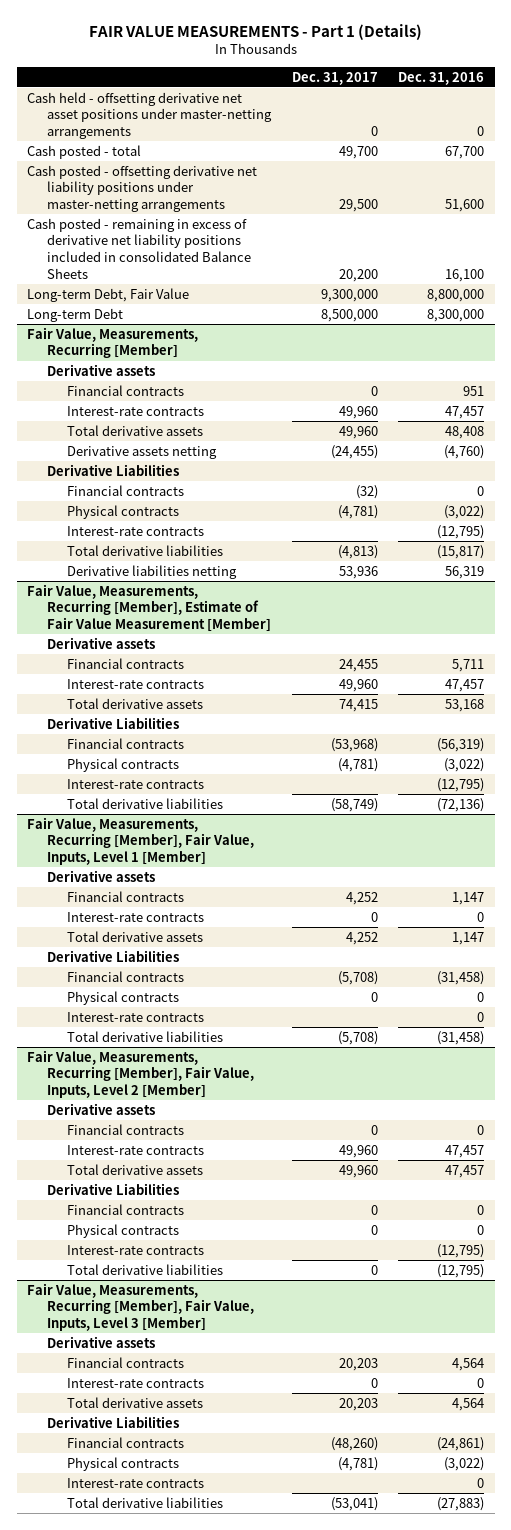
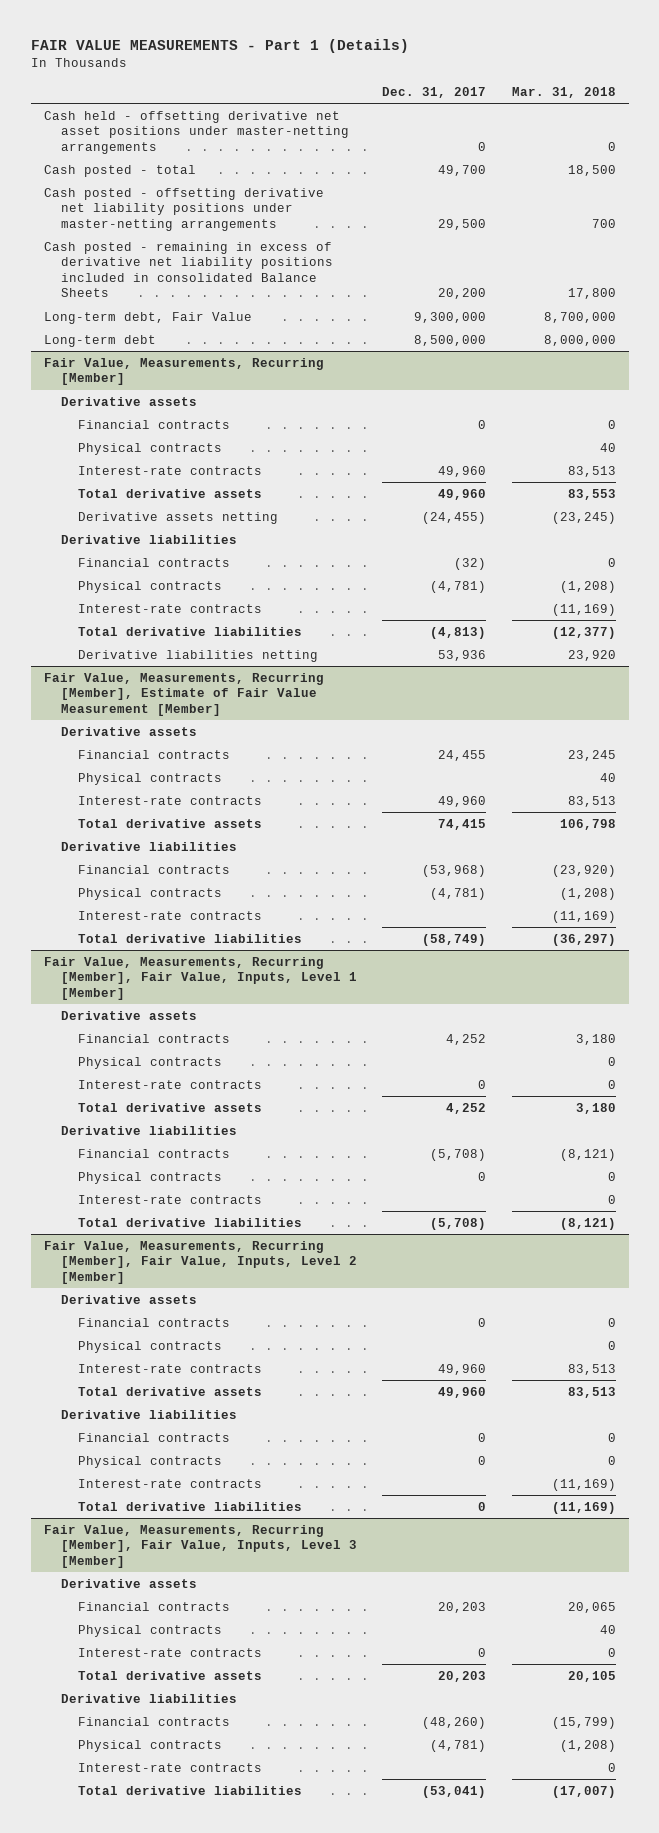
- | Dec. 31, 2017 | Dec. 31, 2016
+ | Dec. 31, 2017 | Mar. 31, 2018
- Long-term Debt, Fair Value | 9,300,000 | 8,800,000
- Long-term Debt | 8,500,000 | 8,300,000
+ Long-term debt, Fair Value | 9,300,000 | 8,700,000
+ Long-term debt | 8,500,000 | 8,000,000
@ Fair Value, Measurements, Recurring [Member]
+ Physical contracts | | 40
- Derivative Liabilities
+ Derivative liabilities
@ Fair Value, Measurements, Recurring [Member], Estimate of Fair Value Measurement [Member]
+ Physical contracts | | 40
- Derivative Liabilities
+ Derivative liabilities
@ Fair Value, Measurements, Recurring [Member], Fair Value, Inputs, Level 1 [Member]
+ Physical contracts | | 0
- Derivative Liabilities
+ Derivative liabilities
@ Fair Value, Measurements, Recurring [Member], Fair Value, Inputs, Level 2 [Member]
+ Physical contracts | | 0
- Derivative Liabilities
+ Derivative liabilities
@ Fair Value, Measurements, Recurring [Member], Fair Value, Inputs, Level 3 [Member]
+ Physical contracts | | 40
- Derivative Liabilities
+ Derivative liabilities

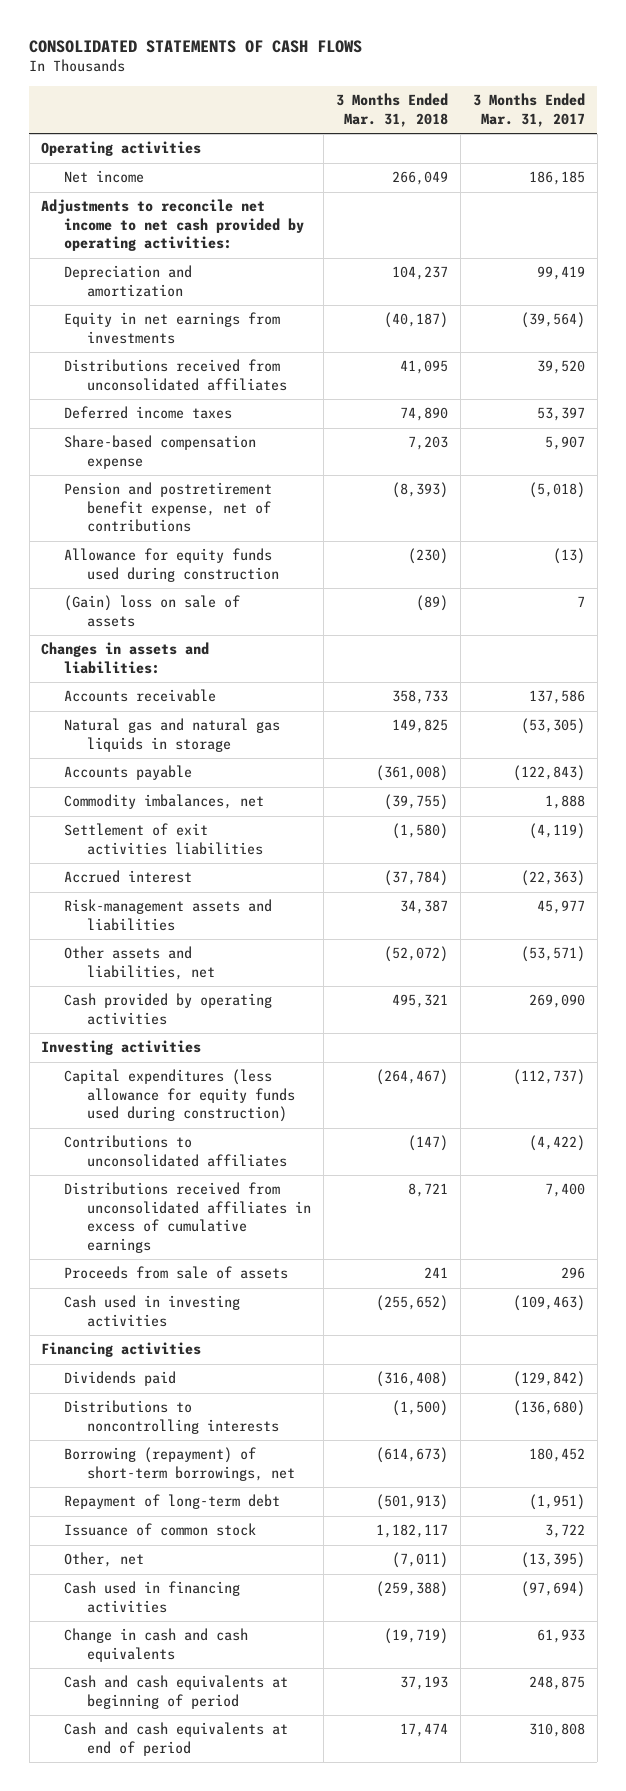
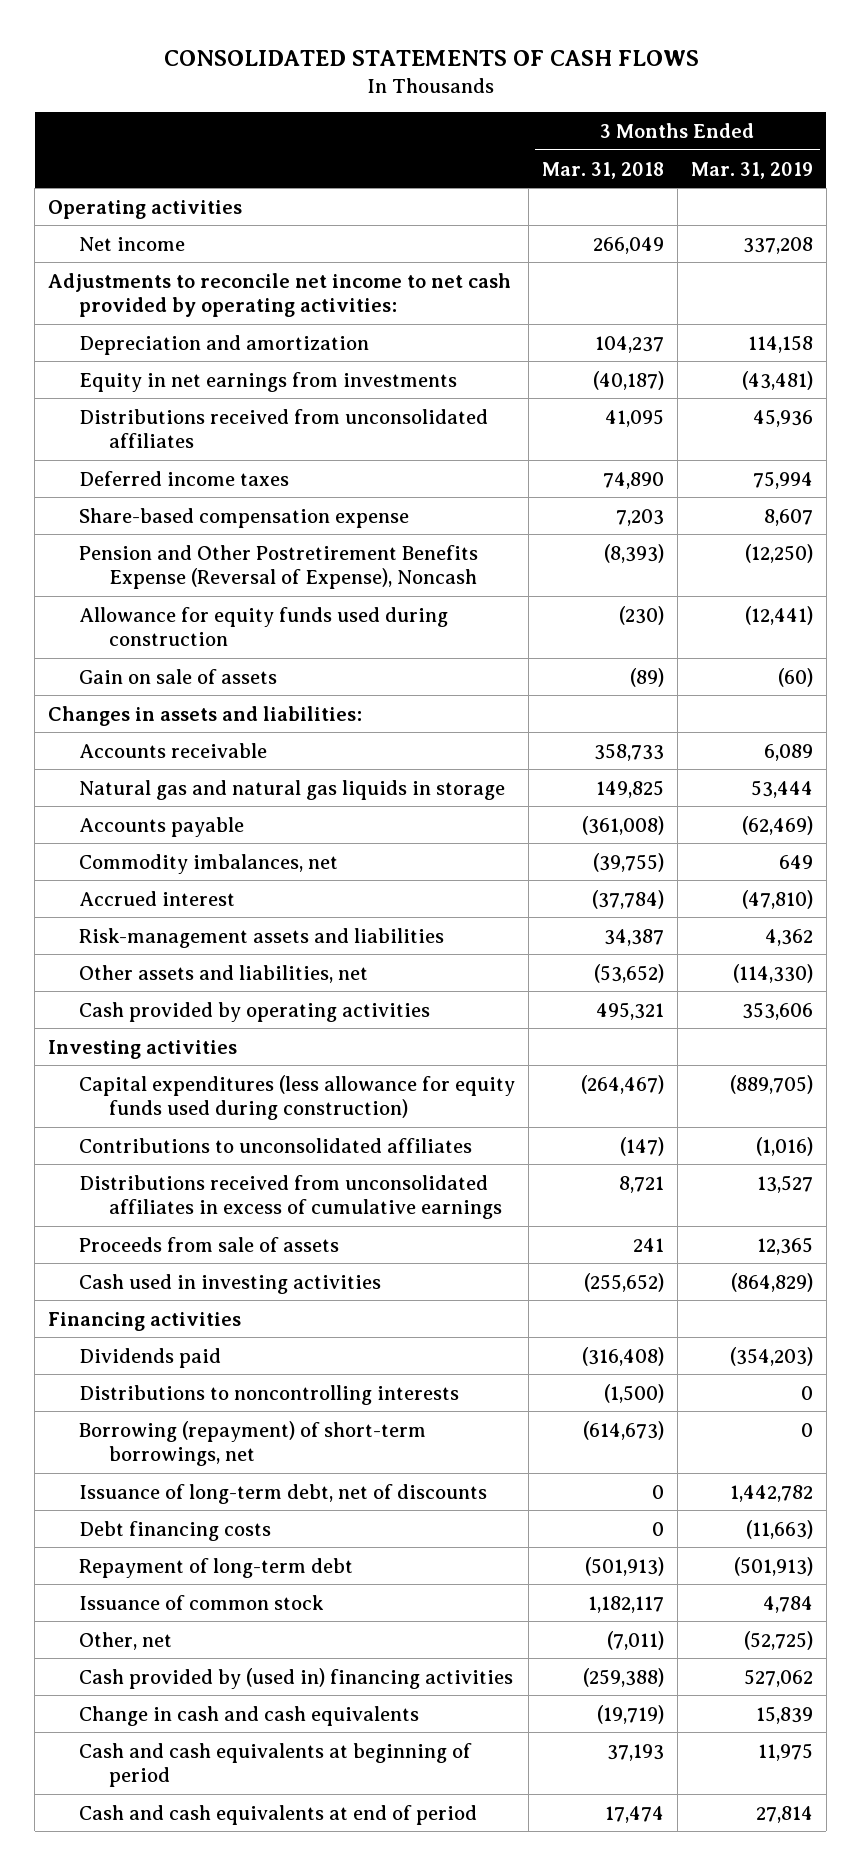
- | 3 Months Ended Mar. 31, 2018 | 3 Months Ended Mar. 31, 2017
+ | 3 Months Ended Mar. 31, 2018 | 3 Months Ended Mar. 31, 2019
- Pension and postretirement benefit expense, net of contributions | (8,393) | (5,018)
+ Pension and Other Postretirement Benefits Expense (Reversal of Expense), Noncash | (8,393) | (12,250)
- (Gain) loss on sale of assets | (89) | 7
+ Gain on sale of assets | (89) | (60)
- Settlement of exit activities liabilities | (1,580) | (4,119)
- Other assets and liabilities, net | (52,072) | (53,571)
+ Other assets and liabilities, net | (53,652) | (114,330)
+ Issuance of long-term debt, net of discounts | 0 | 1,442,782
+ Debt financing costs | 0 | (11,663)
- Cash used in financing activities | (259,388) | (97,694)
+ Cash provided by (used in) financing activities | (259,388) | 527,062

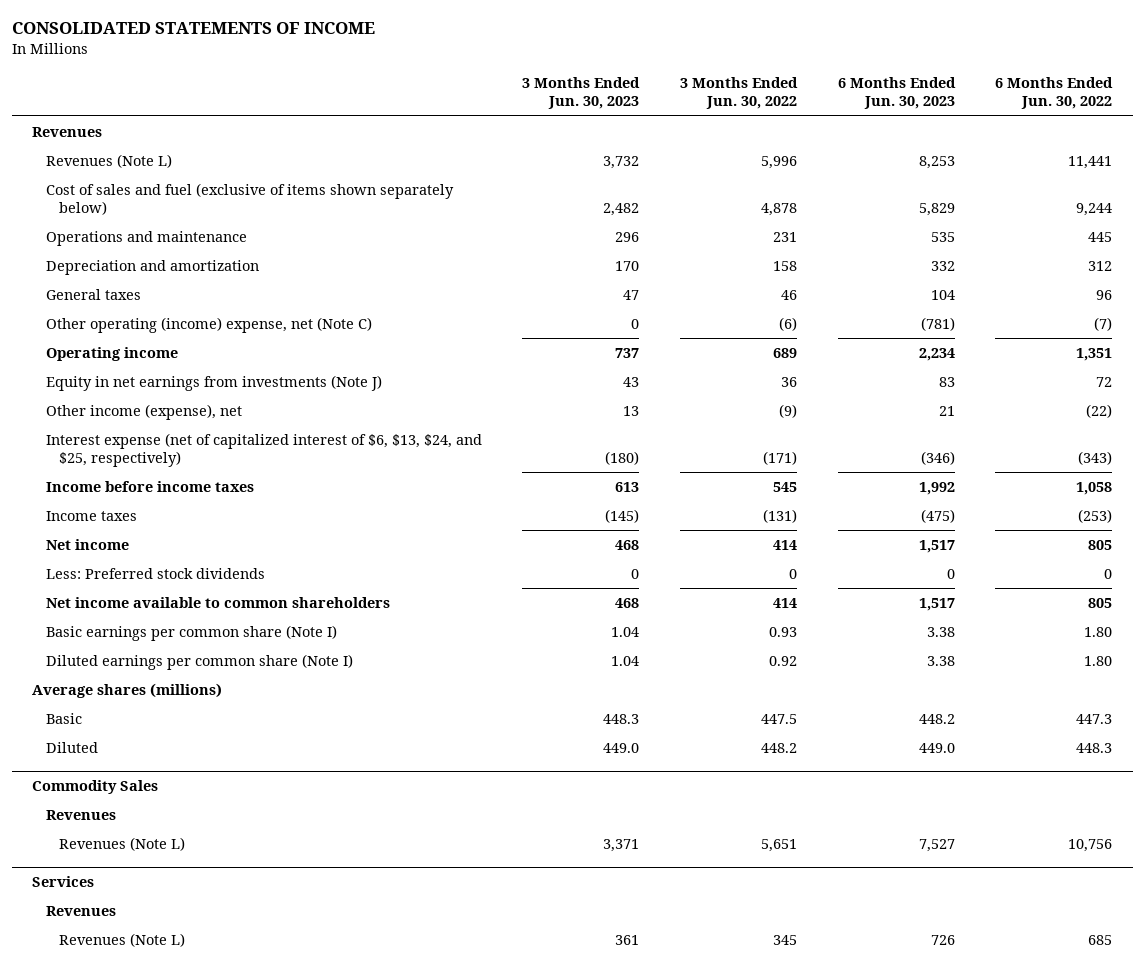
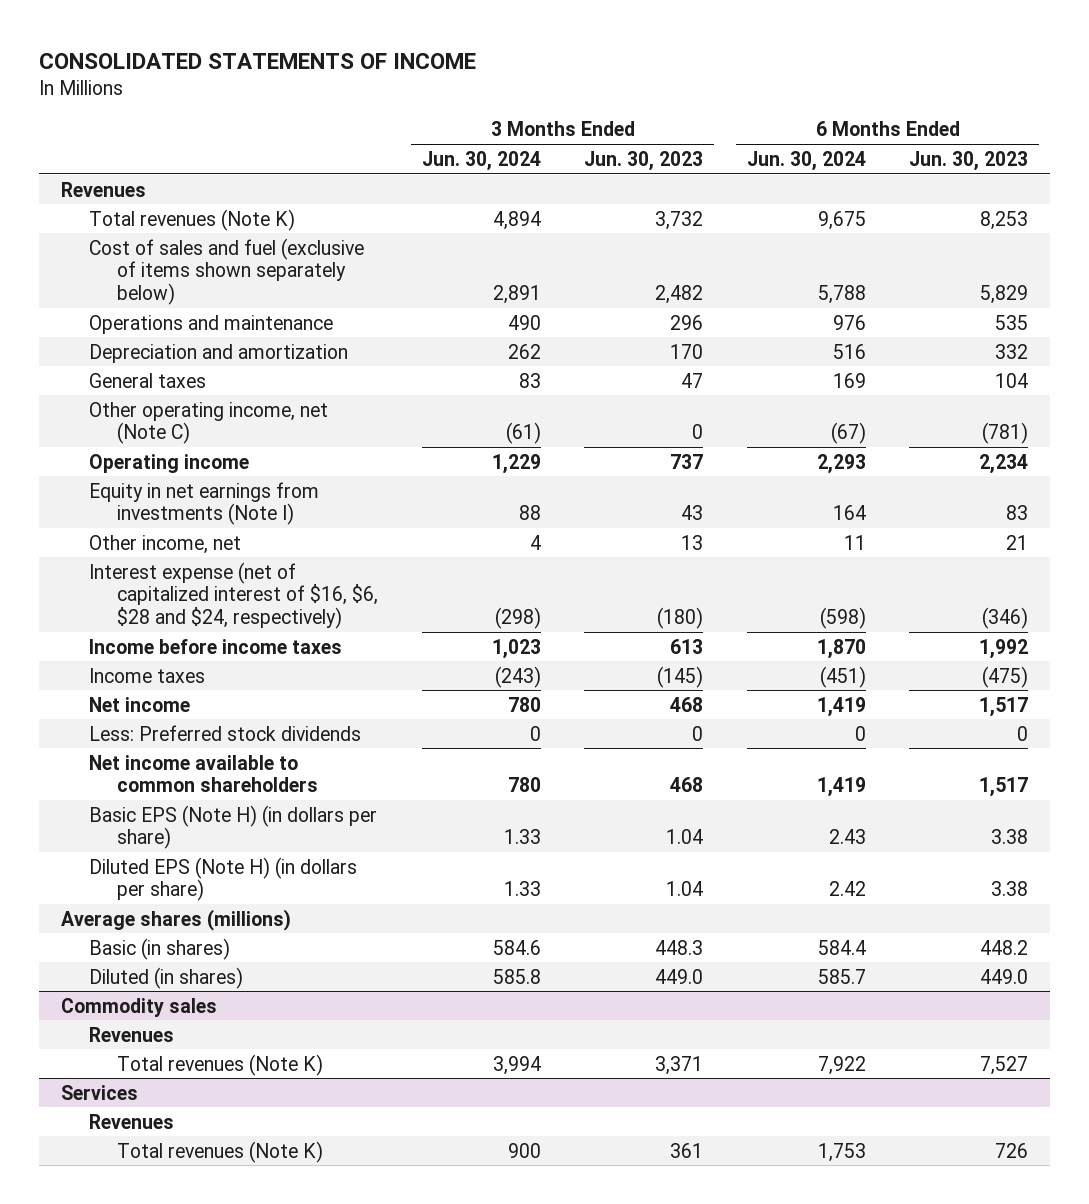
- | 3 Months Ended Jun. 30, 2023 | 3 Months Ended Jun. 30, 2022 | 6 Months Ended Jun. 30, 2023 | 6 Months Ended Jun. 30, 2022
+ | 3 Months Ended Jun. 30, 2024 | 3 Months Ended Jun. 30, 2023 | 6 Months Ended Jun. 30, 2024 | 6 Months Ended Jun. 30, 2023
- Revenues (Note L) | 3,732 | 5,996 | 8,253 | 11,441
+ Total revenues (Note K) | 4,894 | 3,732 | 9,675 | 8,253
- Other operating (income) expense, net (Note C) | 0 | (6) | (781) | (7)
+ Other operating income, net (Note C) | (61) | 0 | (67) | (781)
- Equity in net earnings from investments (Note J) | 43 | 36 | 83 | 72
- Other income (expense), net | 13 | (9) | 21 | (22)
- Interest expense (net of capitalized interest of $6, $13, $24, and $25, respectively) | (180) | (171) | (346) | (343)
+ Equity in net earnings from investments (Note I) | 88 | 43 | 164 | 83
+ Other income, net | 4 | 13 | 11 | 21
+ Interest expense (net of capitalized interest of $16, $6, $28 and $24, respectively) | (298) | (180) | (598) | (346)
- Basic earnings per common share (Note I) | 1.04 | 0.93 | 3.38 | 1.80
- Diluted earnings per common share (Note I) | 1.04 | 0.92 | 3.38 | 1.80
+ Basic EPS (Note H) (in dollars per share) | 1.33 | 1.04 | 2.43 | 3.38
+ Diluted EPS (Note H) (in dollars per share) | 1.33 | 1.04 | 2.42 | 3.38
- Basic | 448.3 | 447.5 | 448.2 | 447.3
- Diluted | 449.0 | 448.2 | 449.0 | 448.3
- Commodity Sales
+ Basic (in shares) | 584.6 | 448.3 | 584.4 | 448.2
+ Diluted (in shares) | 585.8 | 449.0 | 585.7 | 449.0
+ Commodity sales
- Revenues (Note L) | 3,371 | 5,651 | 7,527 | 10,756
+ Total revenues (Note K) | 3,994 | 3,371 | 7,922 | 7,527
@ Services
- Revenues (Note L) | 361 | 345 | 726 | 685
+ Total revenues (Note K) | 900 | 361 | 1,753 | 726

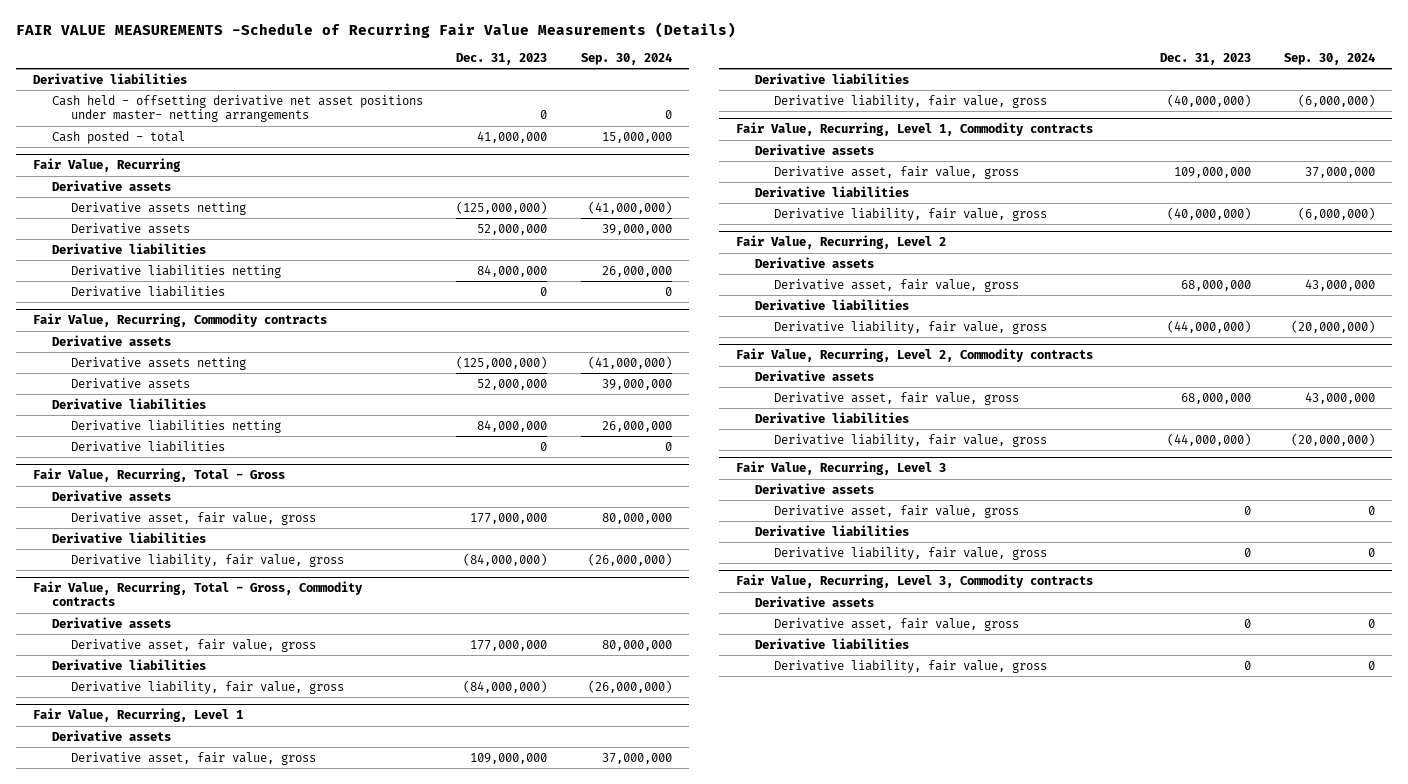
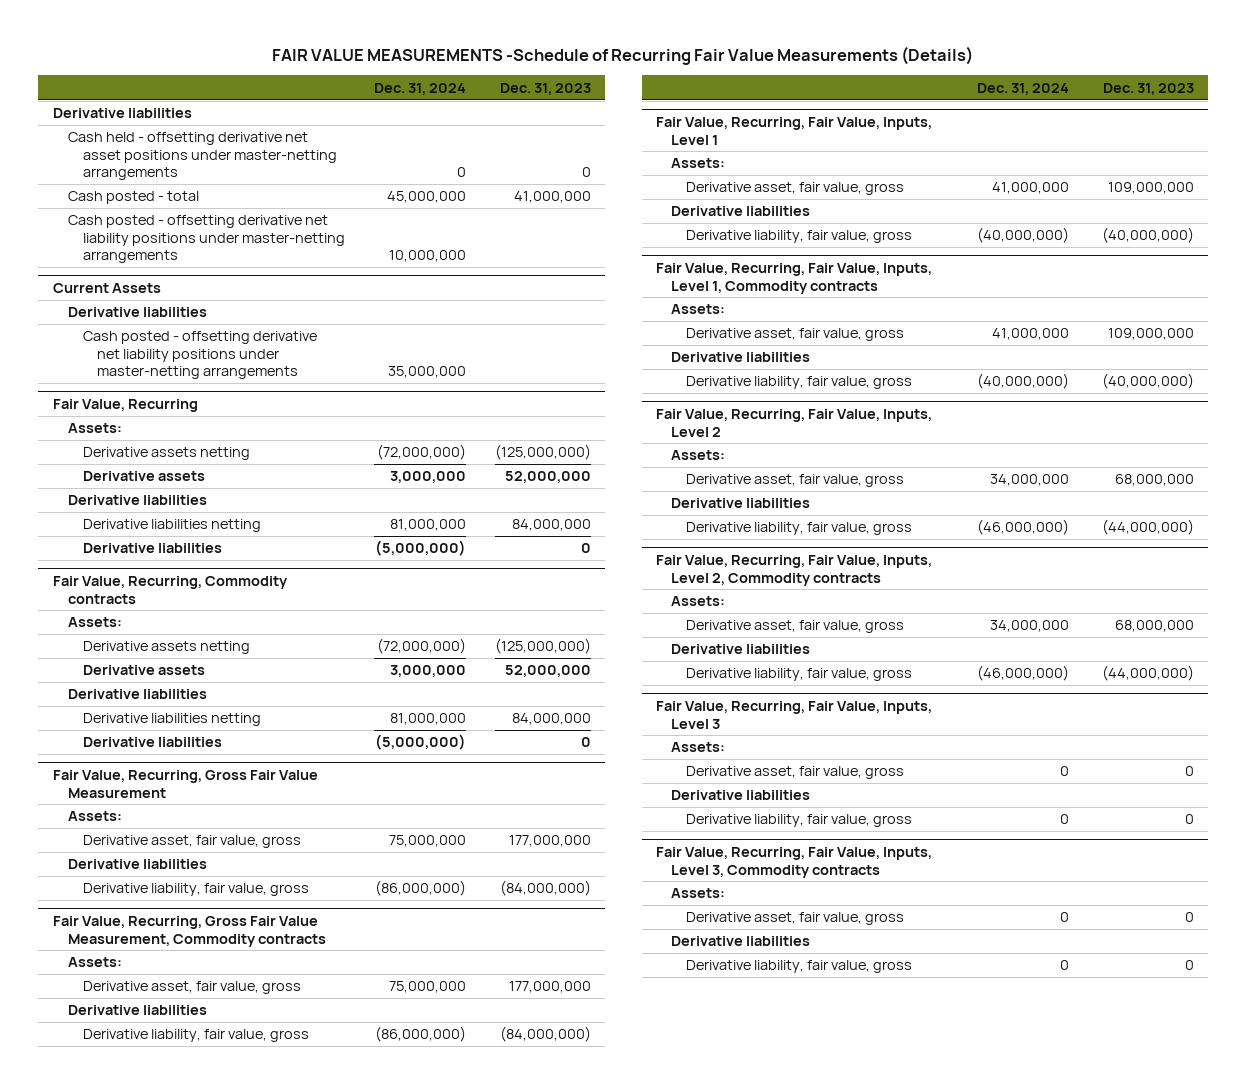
- | Dec. 31, 2023 | Sep. 30, 2024
+ | Dec. 31, 2024 | Dec. 31, 2023
- Cash held - offsetting derivative net asset positions under master- netting arrangements | 0 | 0
+ Cash held - offsetting derivative net asset positions under master-netting arrangements | 0 | 0
+ Cash posted - offsetting derivative net liability positions under master-netting arrangements | 10,000,000 |
+ Current Assets
+ Derivative liabilities
+ Cash posted - offsetting derivative net liability positions under master-netting arrangements | 35,000,000 |
@ Fair Value, Recurring
- Derivative assets
+ Assets:
@ Fair Value, Recurring, Commodity contracts
- Derivative assets
+ Assets:
- Fair Value, Recurring, Total - Gross
- Derivative assets
+ Fair Value, Recurring, Gross Fair Value Measurement
+ Assets:
- Fair Value, Recurring, Total - Gross, Commodity contracts
- Derivative assets
+ Fair Value, Recurring, Gross Fair Value Measurement, Commodity contracts
+ Assets:
- Fair Value, Recurring, Level 1
- Derivative assets
+ Fair Value, Recurring, Fair Value, Inputs, Level 1
+ Assets:
- Fair Value, Recurring, Level 1, Commodity contracts
- Derivative assets
+ Fair Value, Recurring, Fair Value, Inputs, Level 1, Commodity contracts
+ Assets:
- Fair Value, Recurring, Level 2
- Derivative assets
+ Fair Value, Recurring, Fair Value, Inputs, Level 2
+ Assets:
- Fair Value, Recurring, Level 2, Commodity contracts
- Derivative assets
+ Fair Value, Recurring, Fair Value, Inputs, Level 2, Commodity contracts
+ Assets:
- Fair Value, Recurring, Level 3
- Derivative assets
+ Fair Value, Recurring, Fair Value, Inputs, Level 3
+ Assets:
- Fair Value, Recurring, Level 3, Commodity contracts
- Derivative assets
+ Fair Value, Recurring, Fair Value, Inputs, Level 3, Commodity contracts
+ Assets:

